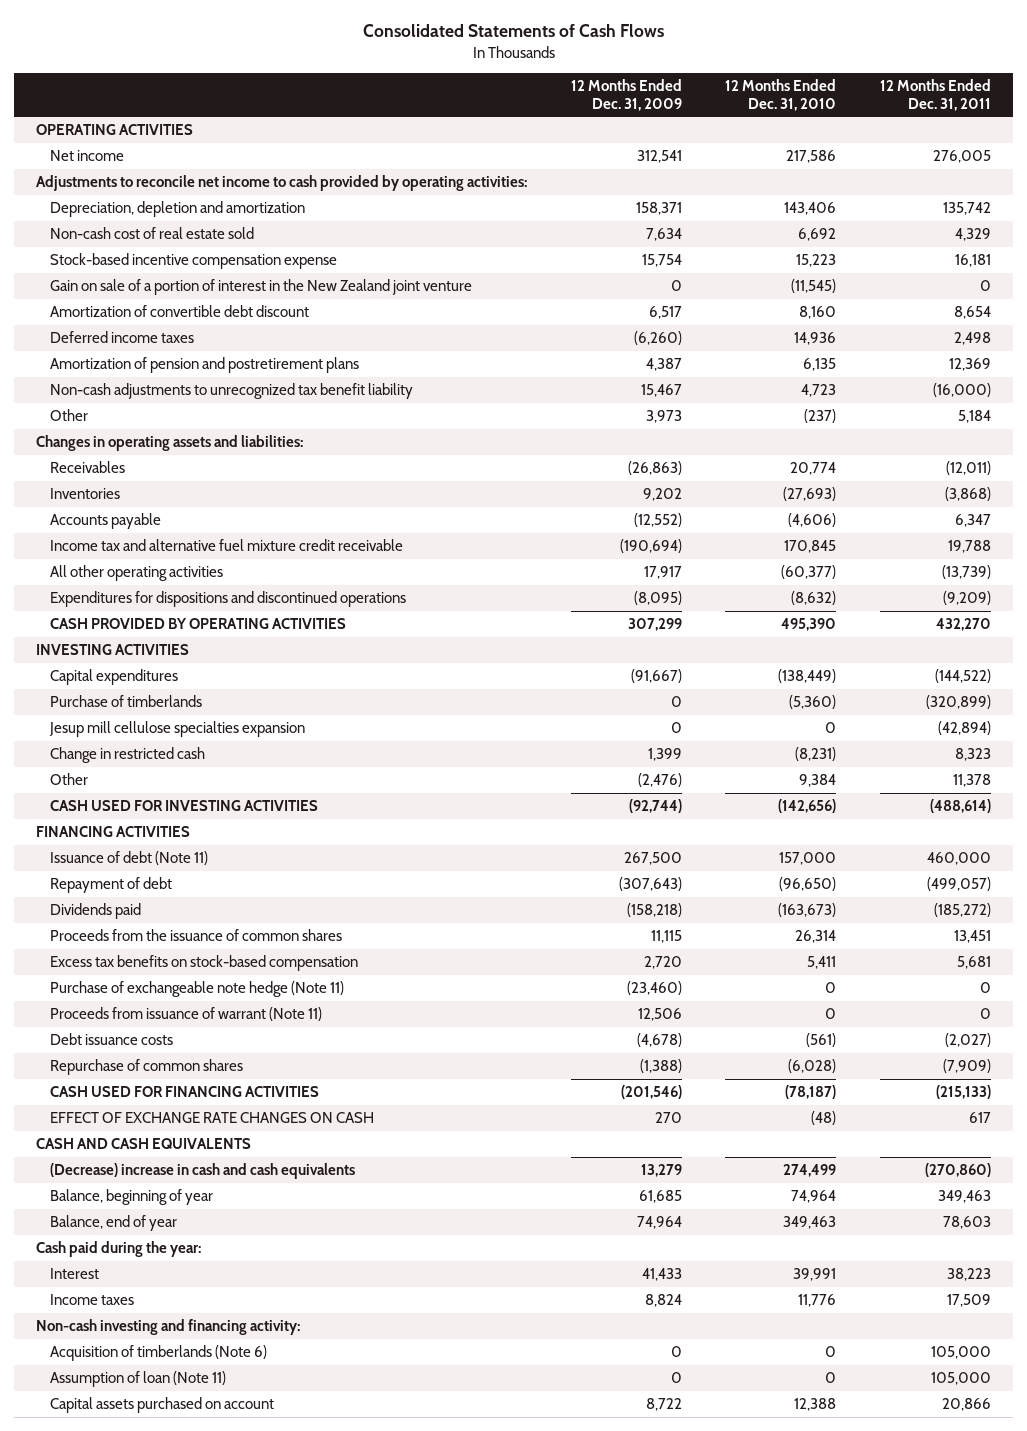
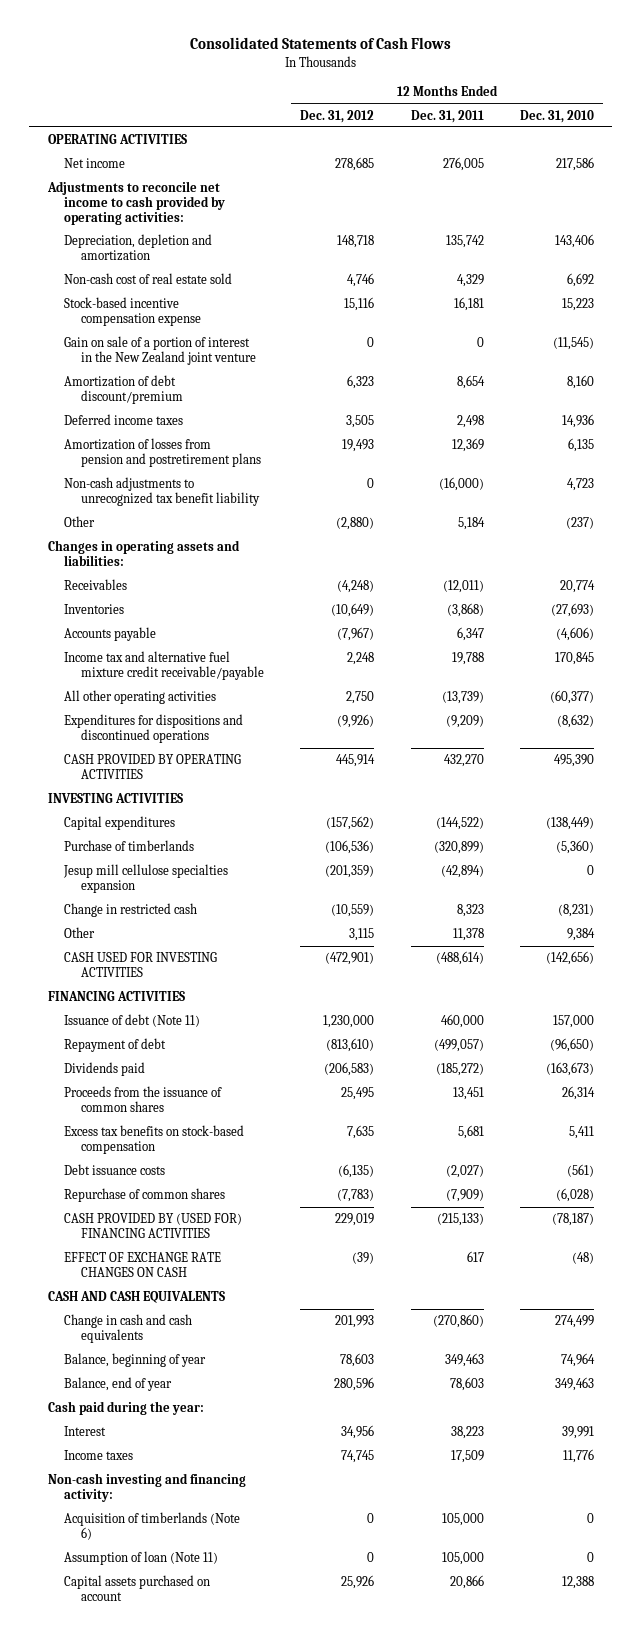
- | 12 Months Ended Dec. 31, 2009 | 12 Months Ended Dec. 31, 2010 | 12 Months Ended Dec. 31, 2011
+ | 12 Months Ended Dec. 31, 2012 | 12 Months Ended Dec. 31, 2011 | 12 Months Ended Dec. 31, 2010
- Amortization of convertible debt discount | 6,517 | 8,160 | 8,654
+ Amortization of debt discount/premium | 6,323 | 8,654 | 8,160
- Amortization of pension and postretirement plans | 4,387 | 6,135 | 12,369
+ Amortization of losses from pension and postretirement plans | 19,493 | 12,369 | 6,135
- Income tax and alternative fuel mixture credit receivable | (190,694) | 170,845 | 19,788
+ Income tax and alternative fuel mixture credit receivable/payable | 2,248 | 19,788 | 170,845
- Purchase of exchangeable note hedge (Note 11) | (23,460) | 0 | 0
- Proceeds from issuance of warrant (Note 11) | 12,506 | 0 | 0
- CASH USED FOR FINANCING ACTIVITIES | (201,546) | (78,187) | (215,133)
+ CASH PROVIDED BY (USED FOR) FINANCING ACTIVITIES | 229,019 | (215,133) | (78,187)
- (Decrease) increase in cash and cash equivalents | 13,279 | 274,499 | (270,860)
+ Change in cash and cash equivalents | 201,993 | (270,860) | 274,499

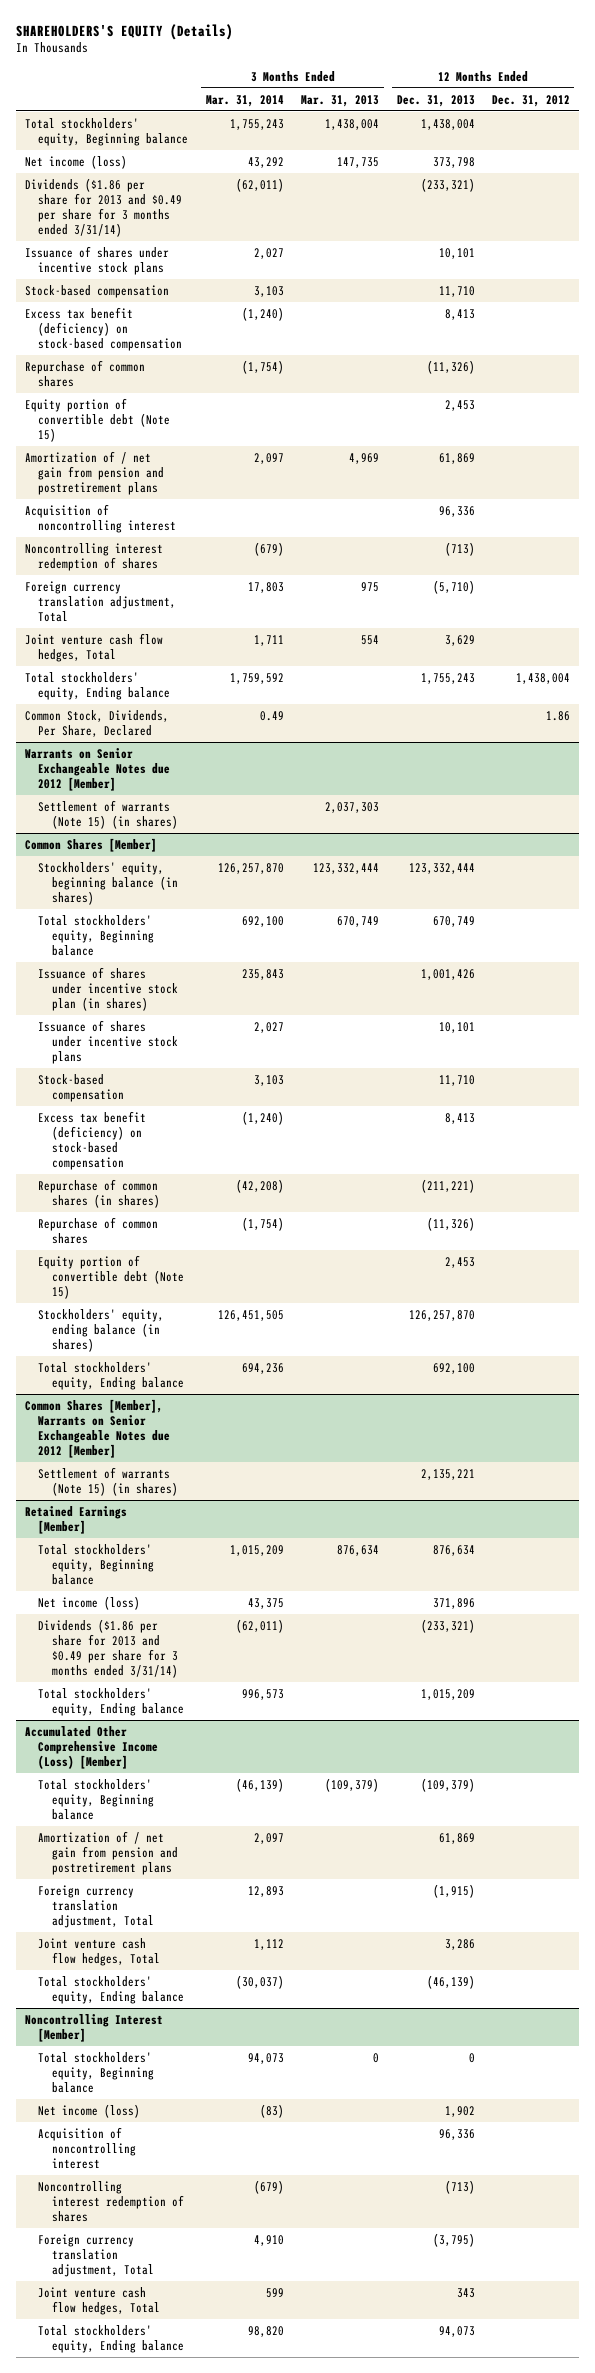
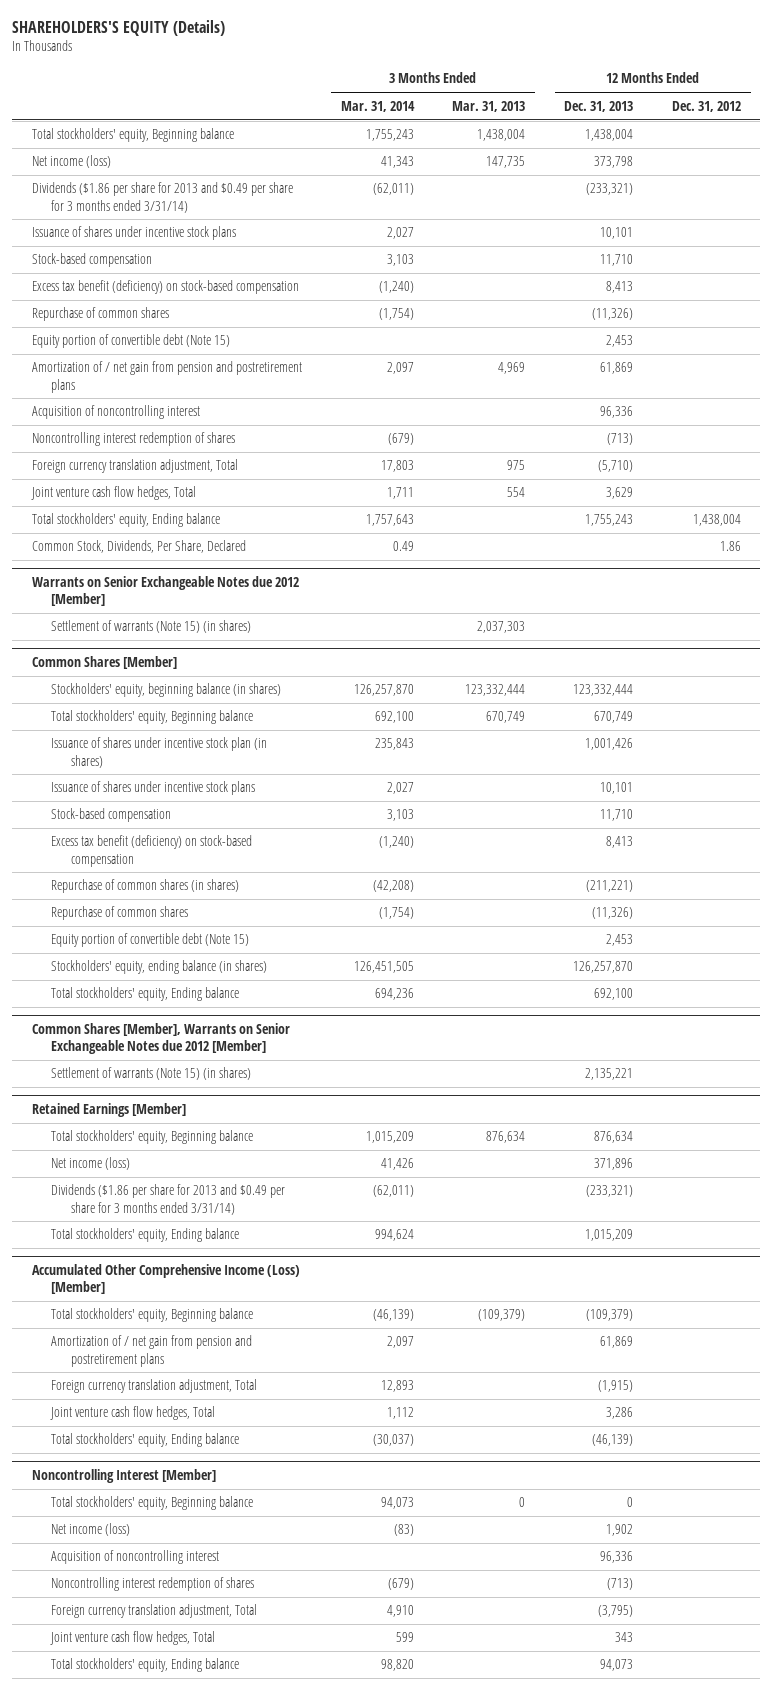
- Net income (loss) | 43,292 | 147,735 | 373,798 |
+ Net income (loss) | 41,343 | 147,735 | 373,798 |
- Total stockholders' equity, Ending balance | 1,759,592 | | 1,755,243 | 1,438,004
+ Total stockholders' equity, Ending balance | 1,757,643 | | 1,755,243 | 1,438,004
@ Retained Earnings [Member]
- Net income (loss) | 43,375 | | 371,896 |
+ Net income (loss) | 41,426 | | 371,896 |
- Total stockholders' equity, Ending balance | 996,573 | | 1,015,209 |
+ Total stockholders' equity, Ending balance | 994,624 | | 1,015,209 |

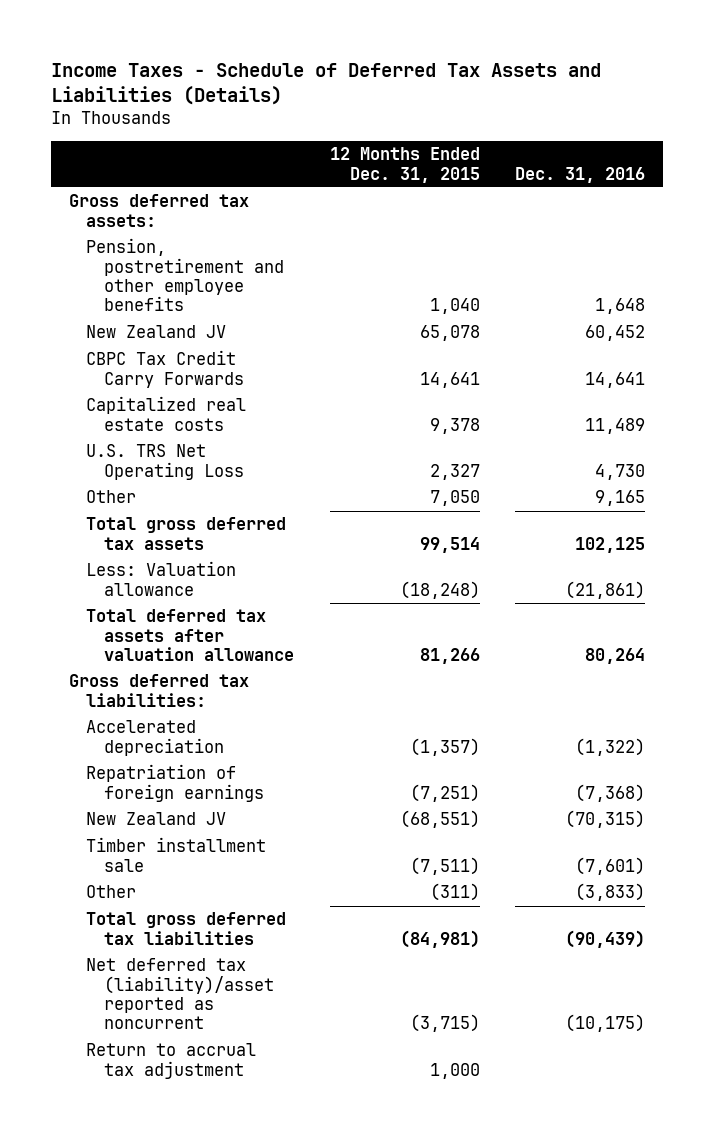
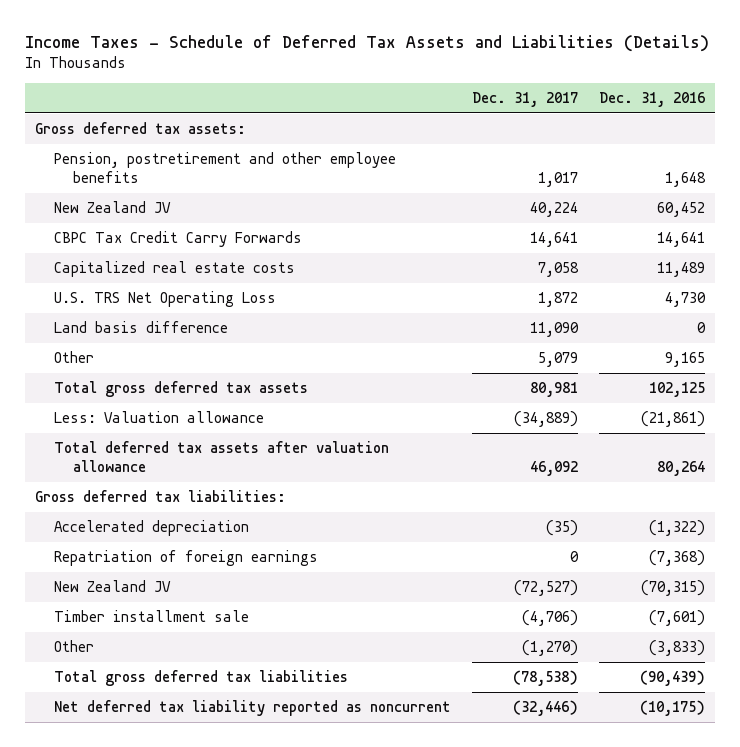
- | 12 Months Ended Dec. 31, 2015 | Dec. 31, 2016
+ | Dec. 31, 2017 | Dec. 31, 2016
+ Land basis difference | 11,090 | 0
- Net deferred tax (liability)/asset reported as noncurrent | (3,715) | (10,175)
- Return to accrual tax adjustment | 1,000 |
+ Net deferred tax liability reported as noncurrent | (32,446) | (10,175)

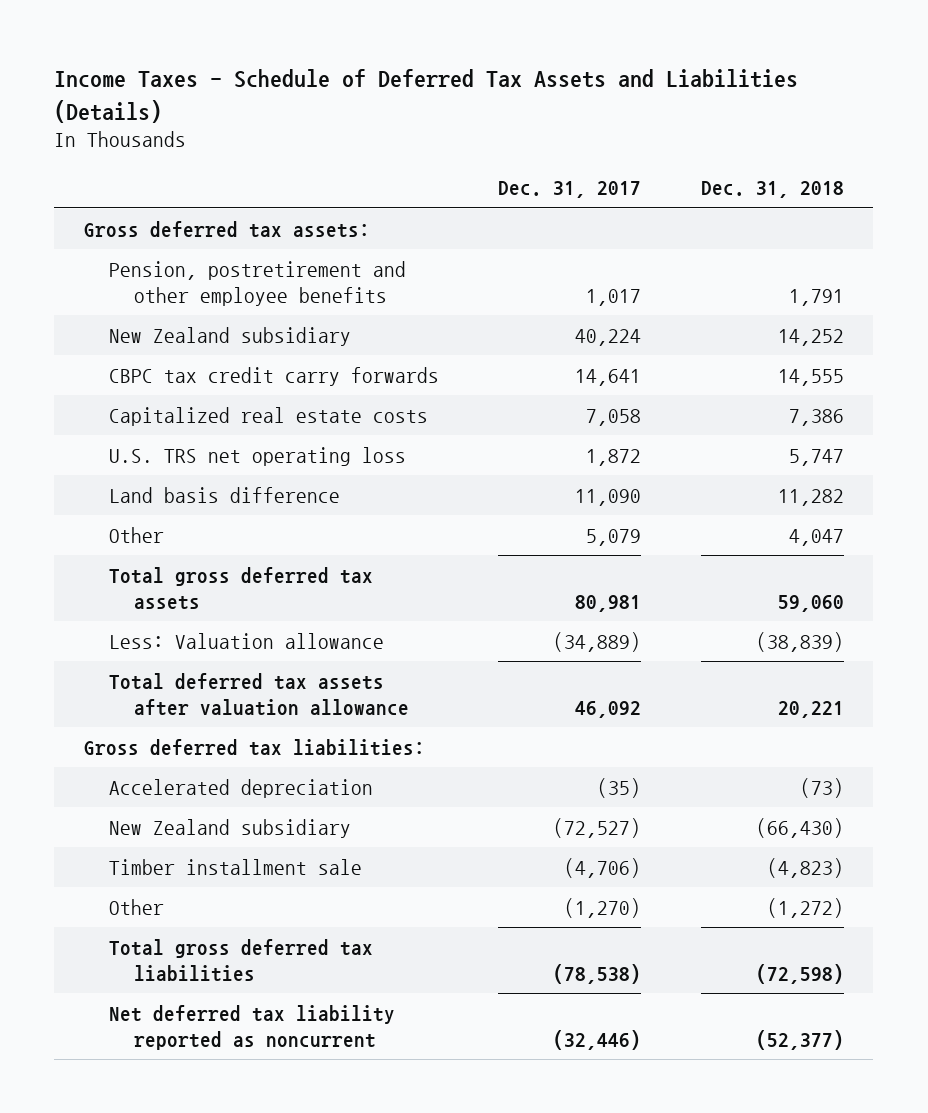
- | Dec. 31, 2017 | Dec. 31, 2016
+ | Dec. 31, 2017 | Dec. 31, 2018
- New Zealand JV | 40,224 | 60,452
- CBPC Tax Credit Carry Forwards | 14,641 | 14,641
+ New Zealand subsidiary | 40,224 | 14,252
+ CBPC tax credit carry forwards | 14,641 | 14,555
- U.S. TRS Net Operating Loss | 1,872 | 4,730
+ U.S. TRS net operating loss | 1,872 | 5,747
- Repatriation of foreign earnings | 0 | (7,368)
- New Zealand JV | (72,527) | (70,315)
+ New Zealand subsidiary | (72,527) | (66,430)

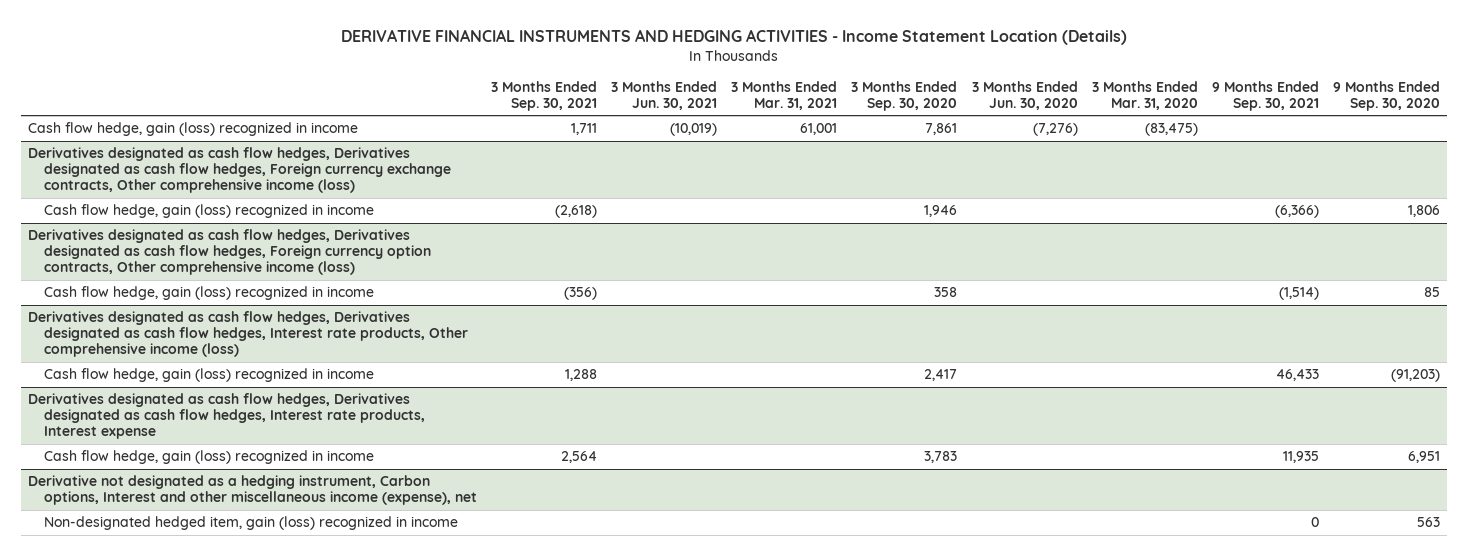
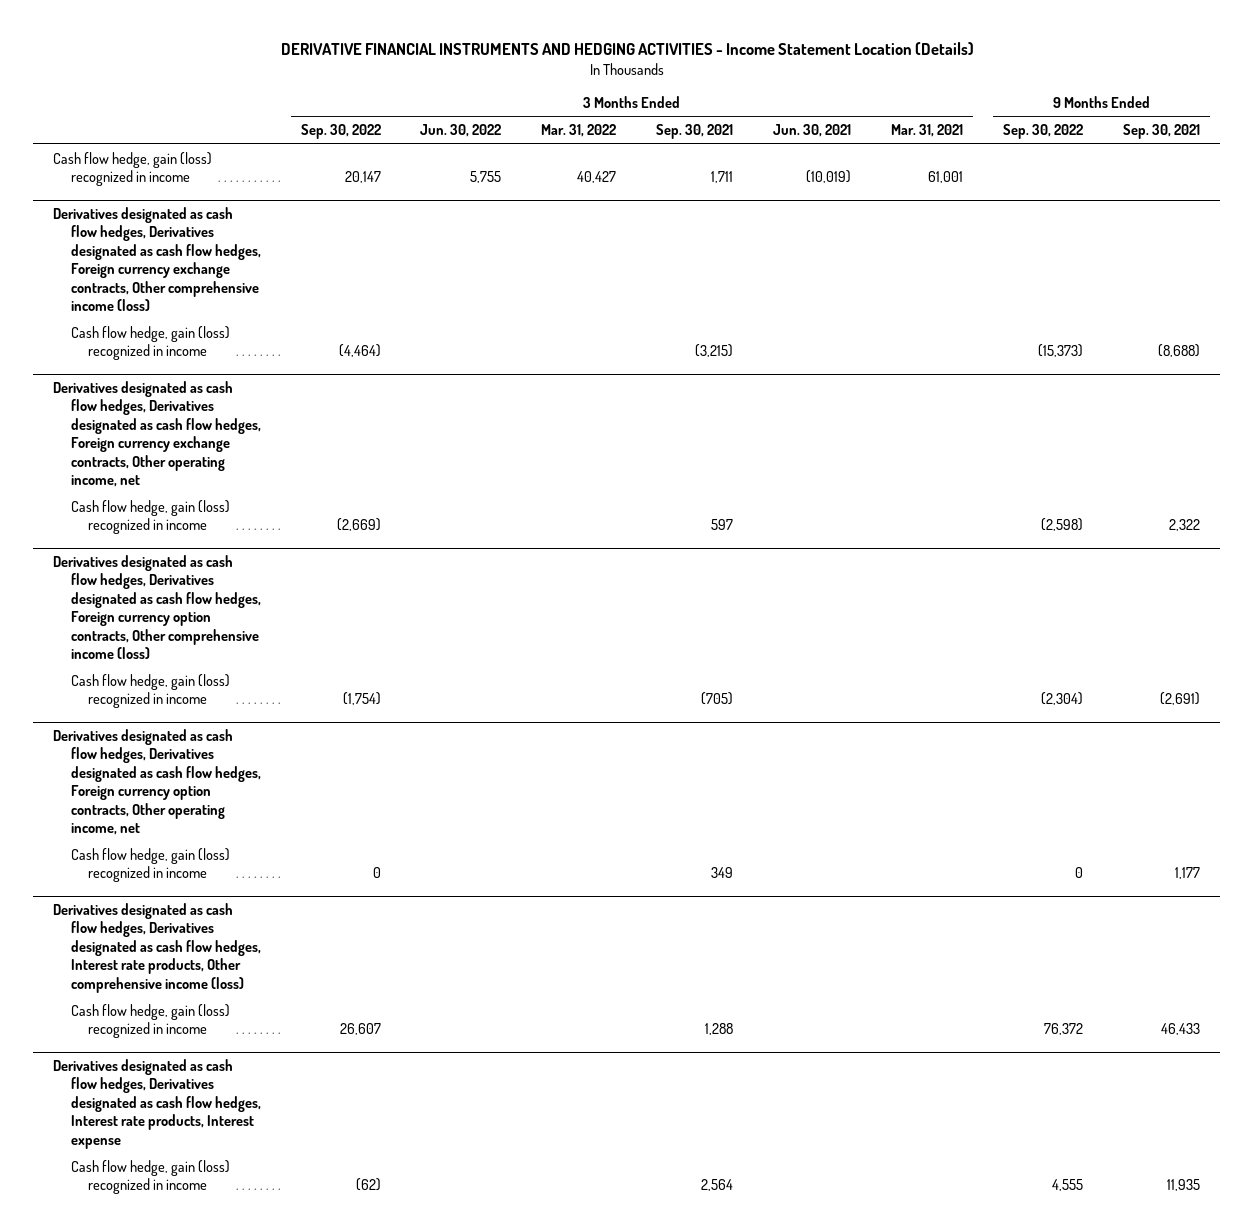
- | 3 Months Ended Sep. 30, 2021 | 3 Months Ended Jun. 30, 2021 | 3 Months Ended Mar. 31, 2021 | 3 Months Ended Sep. 30, 2020 | 3 Months Ended Jun. 30, 2020 | 3 Months Ended Mar. 31, 2020 | 9 Months Ended Sep. 30, 2021 | 9 Months Ended Sep. 30, 2020
+ | 3 Months Ended Sep. 30, 2022 | 3 Months Ended Jun. 30, 2022 | 3 Months Ended Mar. 31, 2022 | 3 Months Ended Sep. 30, 2021 | 3 Months Ended Jun. 30, 2021 | 3 Months Ended Mar. 31, 2021 | 9 Months Ended Sep. 30, 2022 | 9 Months Ended Sep. 30, 2021
@ Derivatives designated as cash flow hedges, Derivatives designated as cash flow hedges, Foreign currency exchange contracts, Other comprehensive income (loss)
- Cash flow hedge, gain (loss) recognized in income | (2,618) | | | 1,946 | | | (6,366) | 1,806
+ Cash flow hedge, gain (loss) recognized in income | (4,464) | | | (3,215) | | | (15,373) | (8,688)
+ Derivatives designated as cash flow hedges, Derivatives designated as cash flow hedges, Foreign currency exchange contracts, Other operating income, net
+ Cash flow hedge, gain (loss) recognized in income | (2,669) | | | 597 | | | (2,598) | 2,322
@ Derivatives designated as cash flow hedges, Derivatives designated as cash flow hedges, Foreign currency option contracts, Other comprehensive income (loss)
- Cash flow hedge, gain (loss) recognized in income | (356) | | | 358 | | | (1,514) | 85
+ Cash flow hedge, gain (loss) recognized in income | (1,754) | | | (705) | | | (2,304) | (2,691)
+ Derivatives designated as cash flow hedges, Derivatives designated as cash flow hedges, Foreign currency option contracts, Other operating income, net
+ Cash flow hedge, gain (loss) recognized in income | 0 | | | 349 | | | 0 | 1,177
- Derivative not designated as a hedging instrument, Carbon options, Interest and other miscellaneous income (expense), net
- Non-designated hedged item, gain (loss) recognized in income | | | | | | | 0 | 563

